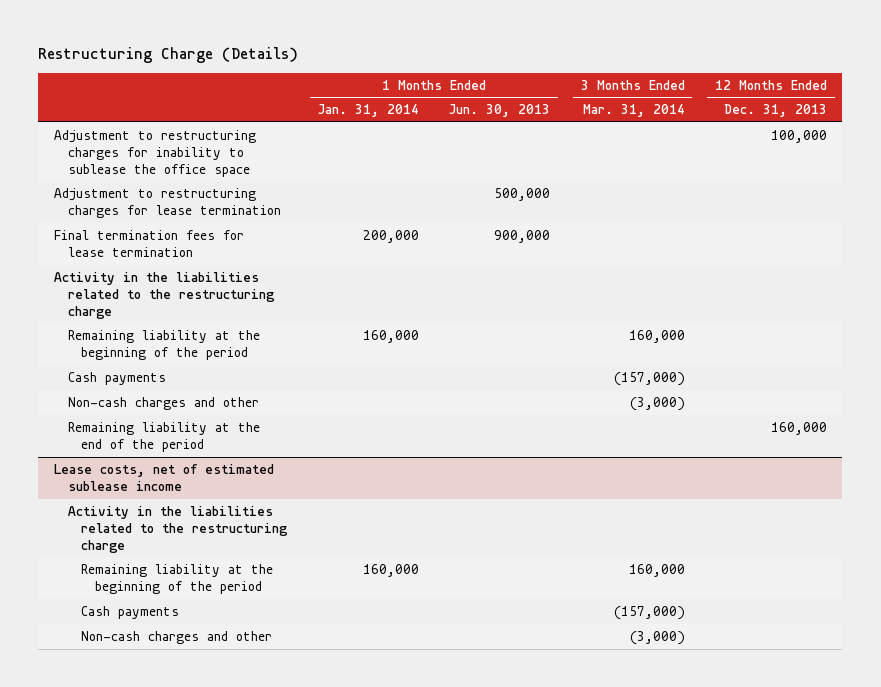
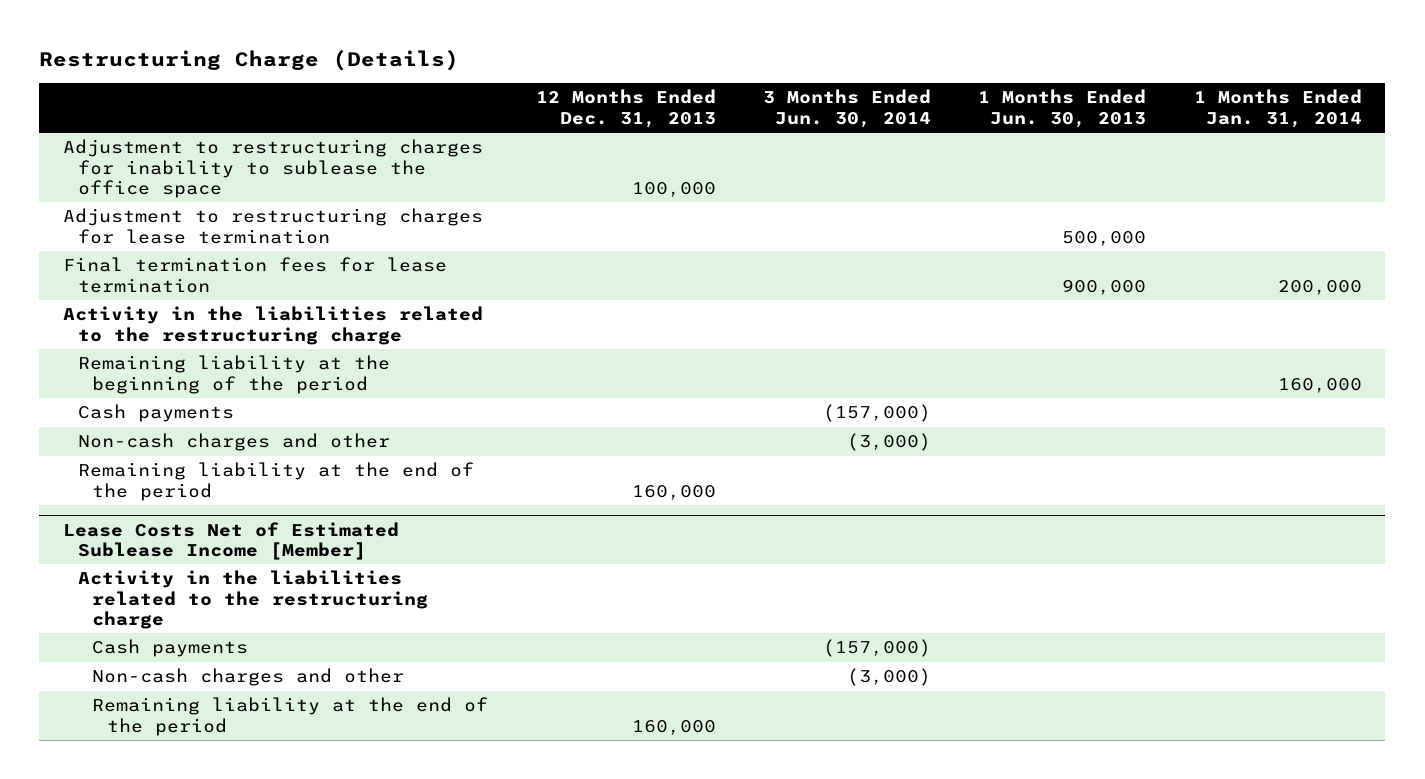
- | 1 Months Ended Jan. 31, 2014 | 1 Months Ended Jun. 30, 2013 | 3 Months Ended Mar. 31, 2014 | 12 Months Ended Dec. 31, 2013
+ | 12 Months Ended Dec. 31, 2013 | 3 Months Ended Jun. 30, 2014 | 1 Months Ended Jun. 30, 2013 | 1 Months Ended Jan. 31, 2014
- Lease costs, net of estimated sublease income
+ Lease Costs Net of Estimated Sublease Income [Member]
- Remaining liability at the beginning of the period | 160,000 | | 160,000 |
+ Remaining liability at the end of the period | 160,000 | | |

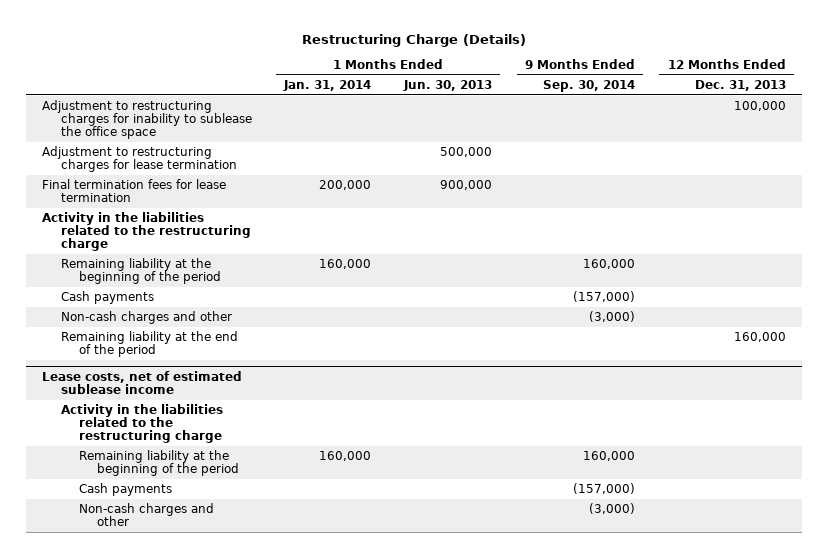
- | 12 Months Ended Dec. 31, 2013 | 3 Months Ended Jun. 30, 2014 | 1 Months Ended Jun. 30, 2013 | 1 Months Ended Jan. 31, 2014
+ | 1 Months Ended Jan. 31, 2014 | 1 Months Ended Jun. 30, 2013 | 9 Months Ended Sep. 30, 2014 | 12 Months Ended Dec. 31, 2013
- Lease Costs Net of Estimated Sublease Income [Member]
+ Lease costs, net of estimated sublease income
+ Remaining liability at the beginning of the period | 160,000 | | 160,000 |
- Remaining liability at the end of the period | 160,000 | | |

